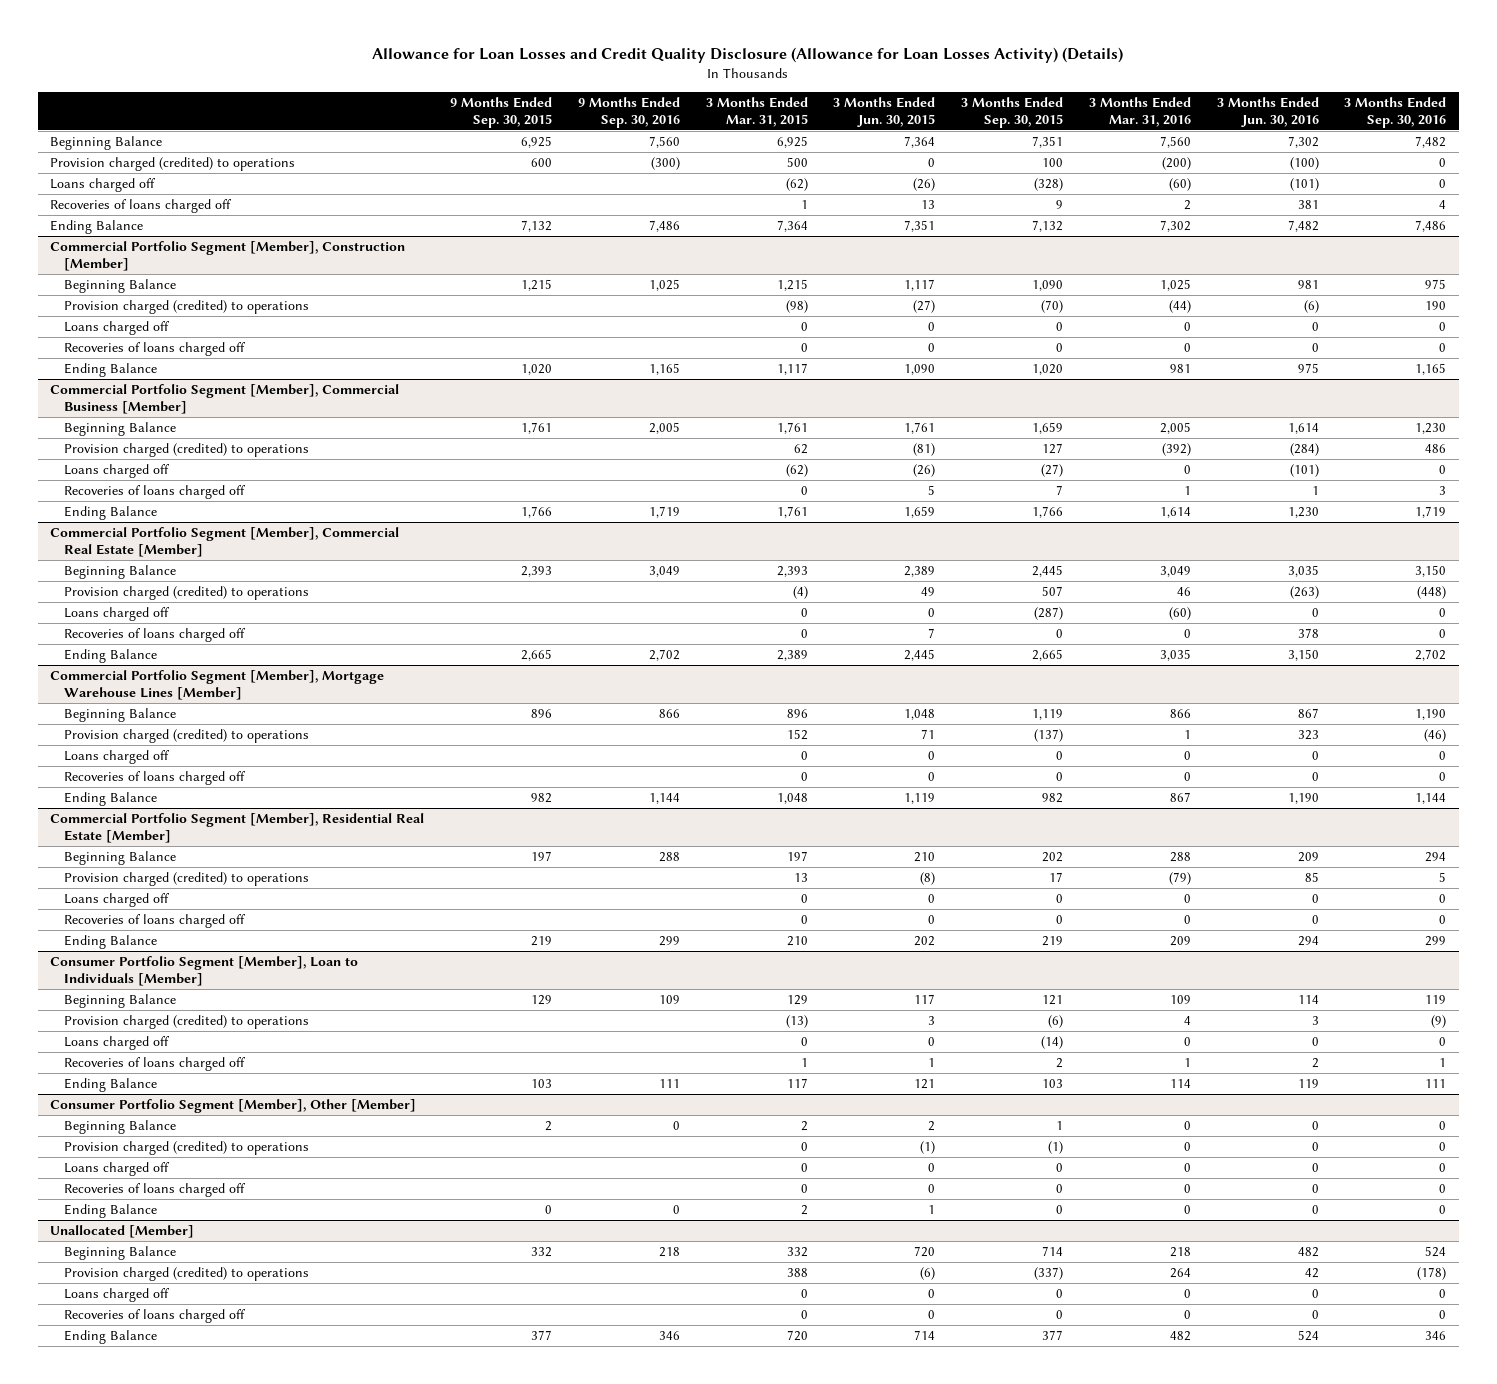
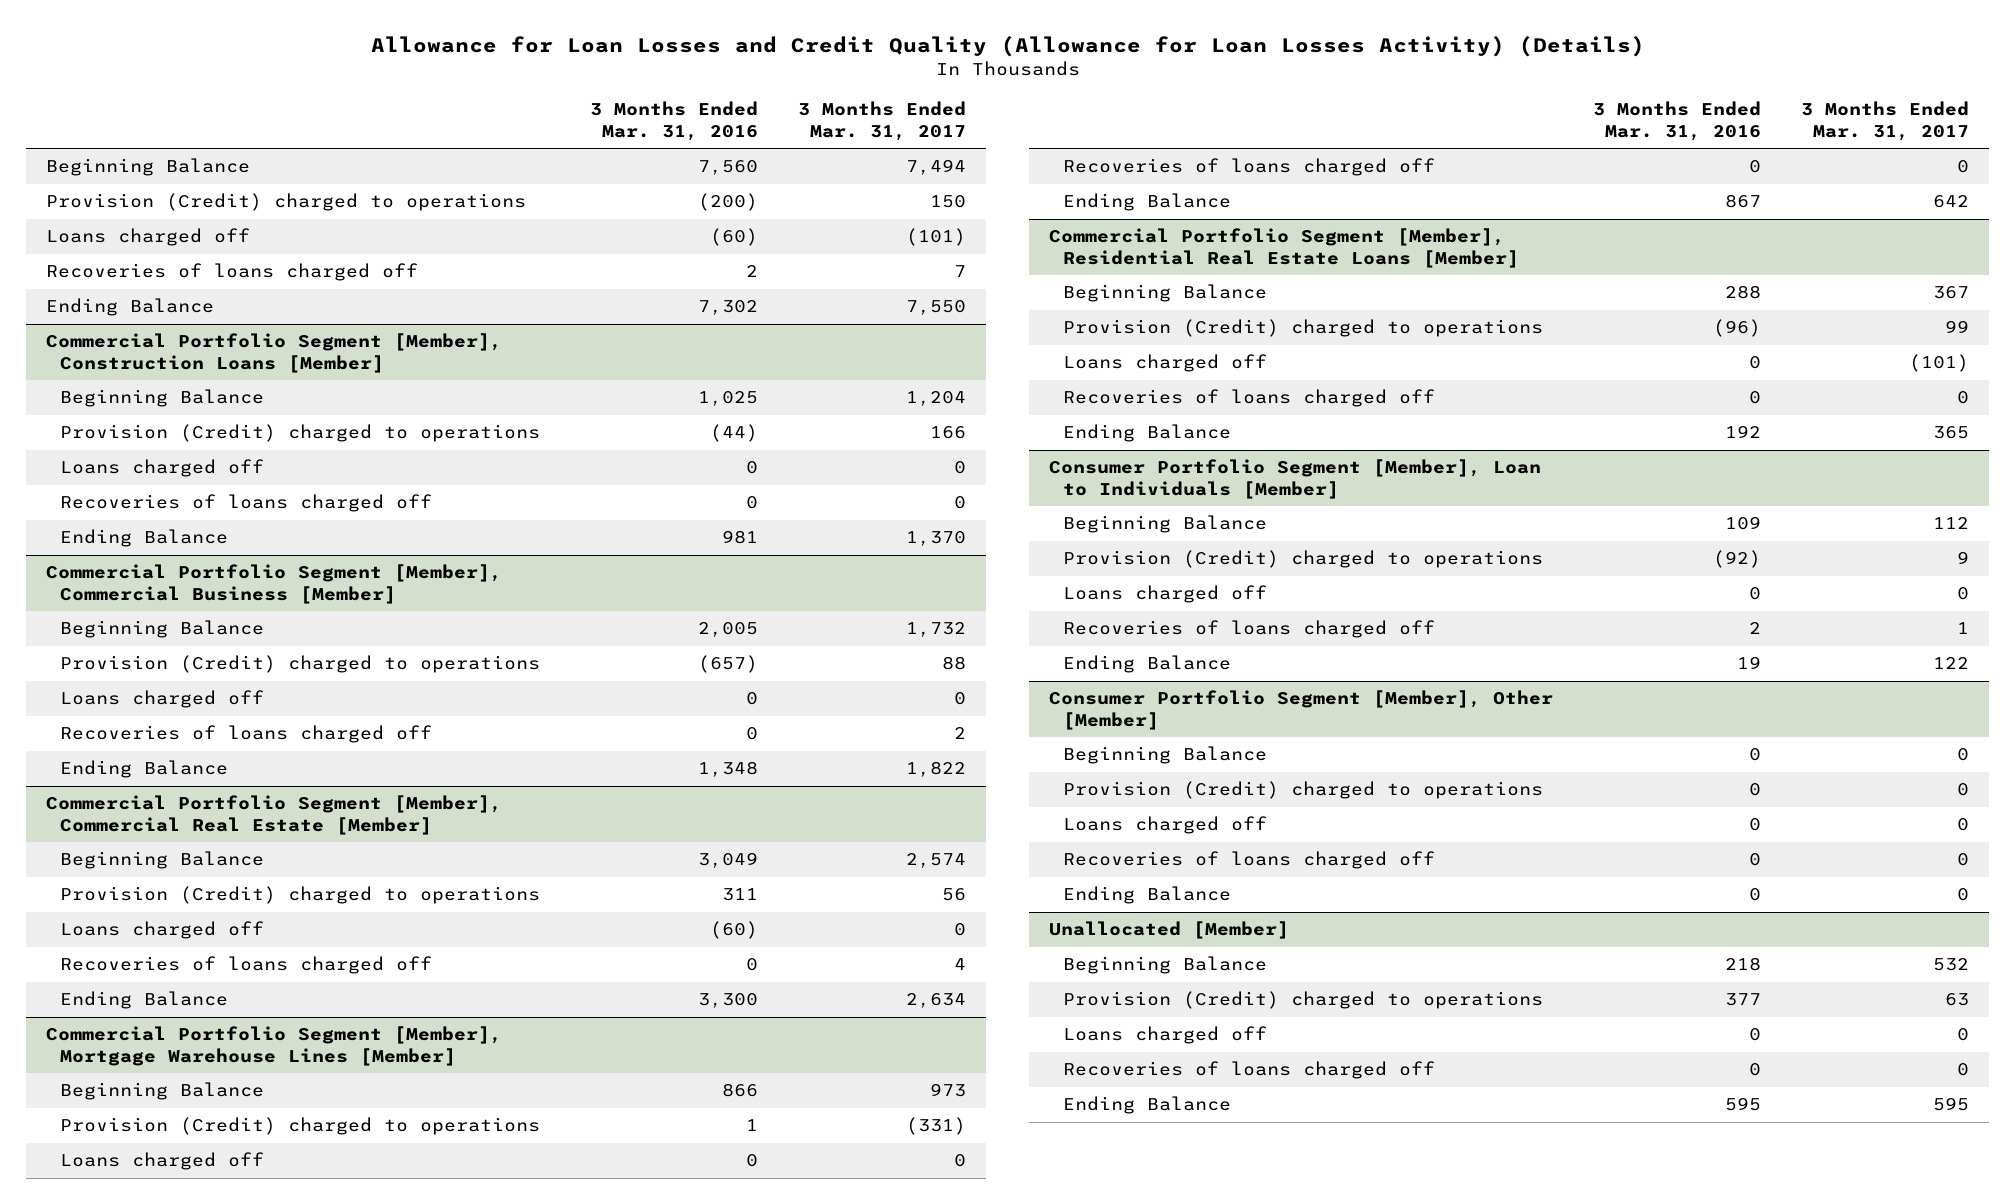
- Allowance for Loan Losses and Credit Quality Disclosure (Allowance for Loan Losses Activity) (Details)
+ Allowance for Loan Losses and Credit Quality (Allowance for Loan Losses Activity) (Details)
- | 9 Months Ended Sep. 30, 2015 | 9 Months Ended Sep. 30, 2016 | 3 Months Ended Mar. 31, 2015 | 3 Months Ended Jun. 30, 2015 | 3 Months Ended Sep. 30, 2015 | 3 Months Ended Mar. 31, 2016 | 3 Months Ended Jun. 30, 2016 | 3 Months Ended Sep. 30, 2016
+ | 3 Months Ended Mar. 31, 2016 | 3 Months Ended Mar. 31, 2017
- Provision charged (credited) to operations | 600 | (300) | 500 | 0 | 100 | (200) | (100) | 0
+ Provision (Credit) charged to operations | (200) | 150
- Commercial Portfolio Segment [Member], Construction [Member]
+ Commercial Portfolio Segment [Member], Construction Loans [Member]
- Provision charged (credited) to operations | | | (98) | (27) | (70) | (44) | (6) | 190
+ Provision (Credit) charged to operations | (44) | 166
@ Commercial Portfolio Segment [Member], Commercial Business [Member]
- Provision charged (credited) to operations | | | 62 | (81) | 127 | (392) | (284) | 486
+ Provision (Credit) charged to operations | (657) | 88
- Recoveries of loans charged off | | | 0 | 5 | 7 | 1 | 1 | 3
- Ending Balance | 1,766 | 1,719 | 1,761 | 1,659 | 1,766 | 1,614 | 1,230 | 1,719
+ Recoveries of loans charged off | 0 | 2
+ Ending Balance | 1,348 | 1,822
@ Commercial Portfolio Segment [Member], Commercial Real Estate [Member]
- Provision charged (credited) to operations | | | (4) | 49 | 507 | 46 | (263) | (448)
+ Provision (Credit) charged to operations | 311 | 56
- Ending Balance | 2,665 | 2,702 | 2,389 | 2,445 | 2,665 | 3,035 | 3,150 | 2,702
+ Ending Balance | 3,300 | 2,634
@ Commercial Portfolio Segment [Member], Mortgage Warehouse Lines [Member]
- Provision charged (credited) to operations | | | 152 | 71 | (137) | 1 | 323 | (46)
+ Provision (Credit) charged to operations | 1 | (331)
- Commercial Portfolio Segment [Member], Residential Real Estate [Member]
+ Commercial Portfolio Segment [Member], Residential Real Estate Loans [Member]
- Provision charged (credited) to operations | | | 13 | (8) | 17 | (79) | 85 | 5
+ Provision (Credit) charged to operations | (96) | 99
- Ending Balance | 219 | 299 | 210 | 202 | 219 | 209 | 294 | 299
+ Ending Balance | 192 | 365
@ Consumer Portfolio Segment [Member], Loan to Individuals [Member]
- Provision charged (credited) to operations | | | (13) | 3 | (6) | 4 | 3 | (9)
+ Provision (Credit) charged to operations | (92) | 9
- Recoveries of loans charged off | | | 1 | 1 | 2 | 1 | 2 | 1
- Ending Balance | 103 | 111 | 117 | 121 | 103 | 114 | 119 | 111
+ Recoveries of loans charged off | 2 | 1
+ Ending Balance | 19 | 122
@ Consumer Portfolio Segment [Member], Other [Member]
- Provision charged (credited) to operations | | | 0 | (1) | (1) | 0 | 0 | 0
+ Provision (Credit) charged to operations | 0 | 0
@ Unallocated [Member]
- Provision charged (credited) to operations | | | 388 | (6) | (337) | 264 | 42 | (178)
+ Provision (Credit) charged to operations | 377 | 63
- Ending Balance | 377 | 346 | 720 | 714 | 377 | 482 | 524 | 346
+ Ending Balance | 595 | 595

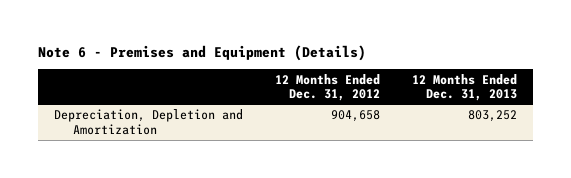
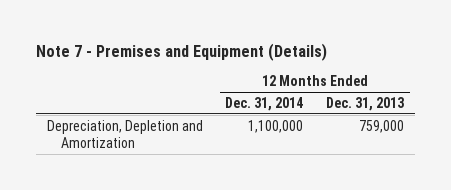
- Note 6 - Premises and Equipment (Details)
+ Note 7 - Premises and Equipment (Details)
- | 12 Months Ended Dec. 31, 2012 | 12 Months Ended Dec. 31, 2013
+ | 12 Months Ended Dec. 31, 2014 | 12 Months Ended Dec. 31, 2013
- Depreciation, Depletion and Amortization | 904,658 | 803,252
+ Depreciation, Depletion and Amortization | 1,100,000 | 759,000

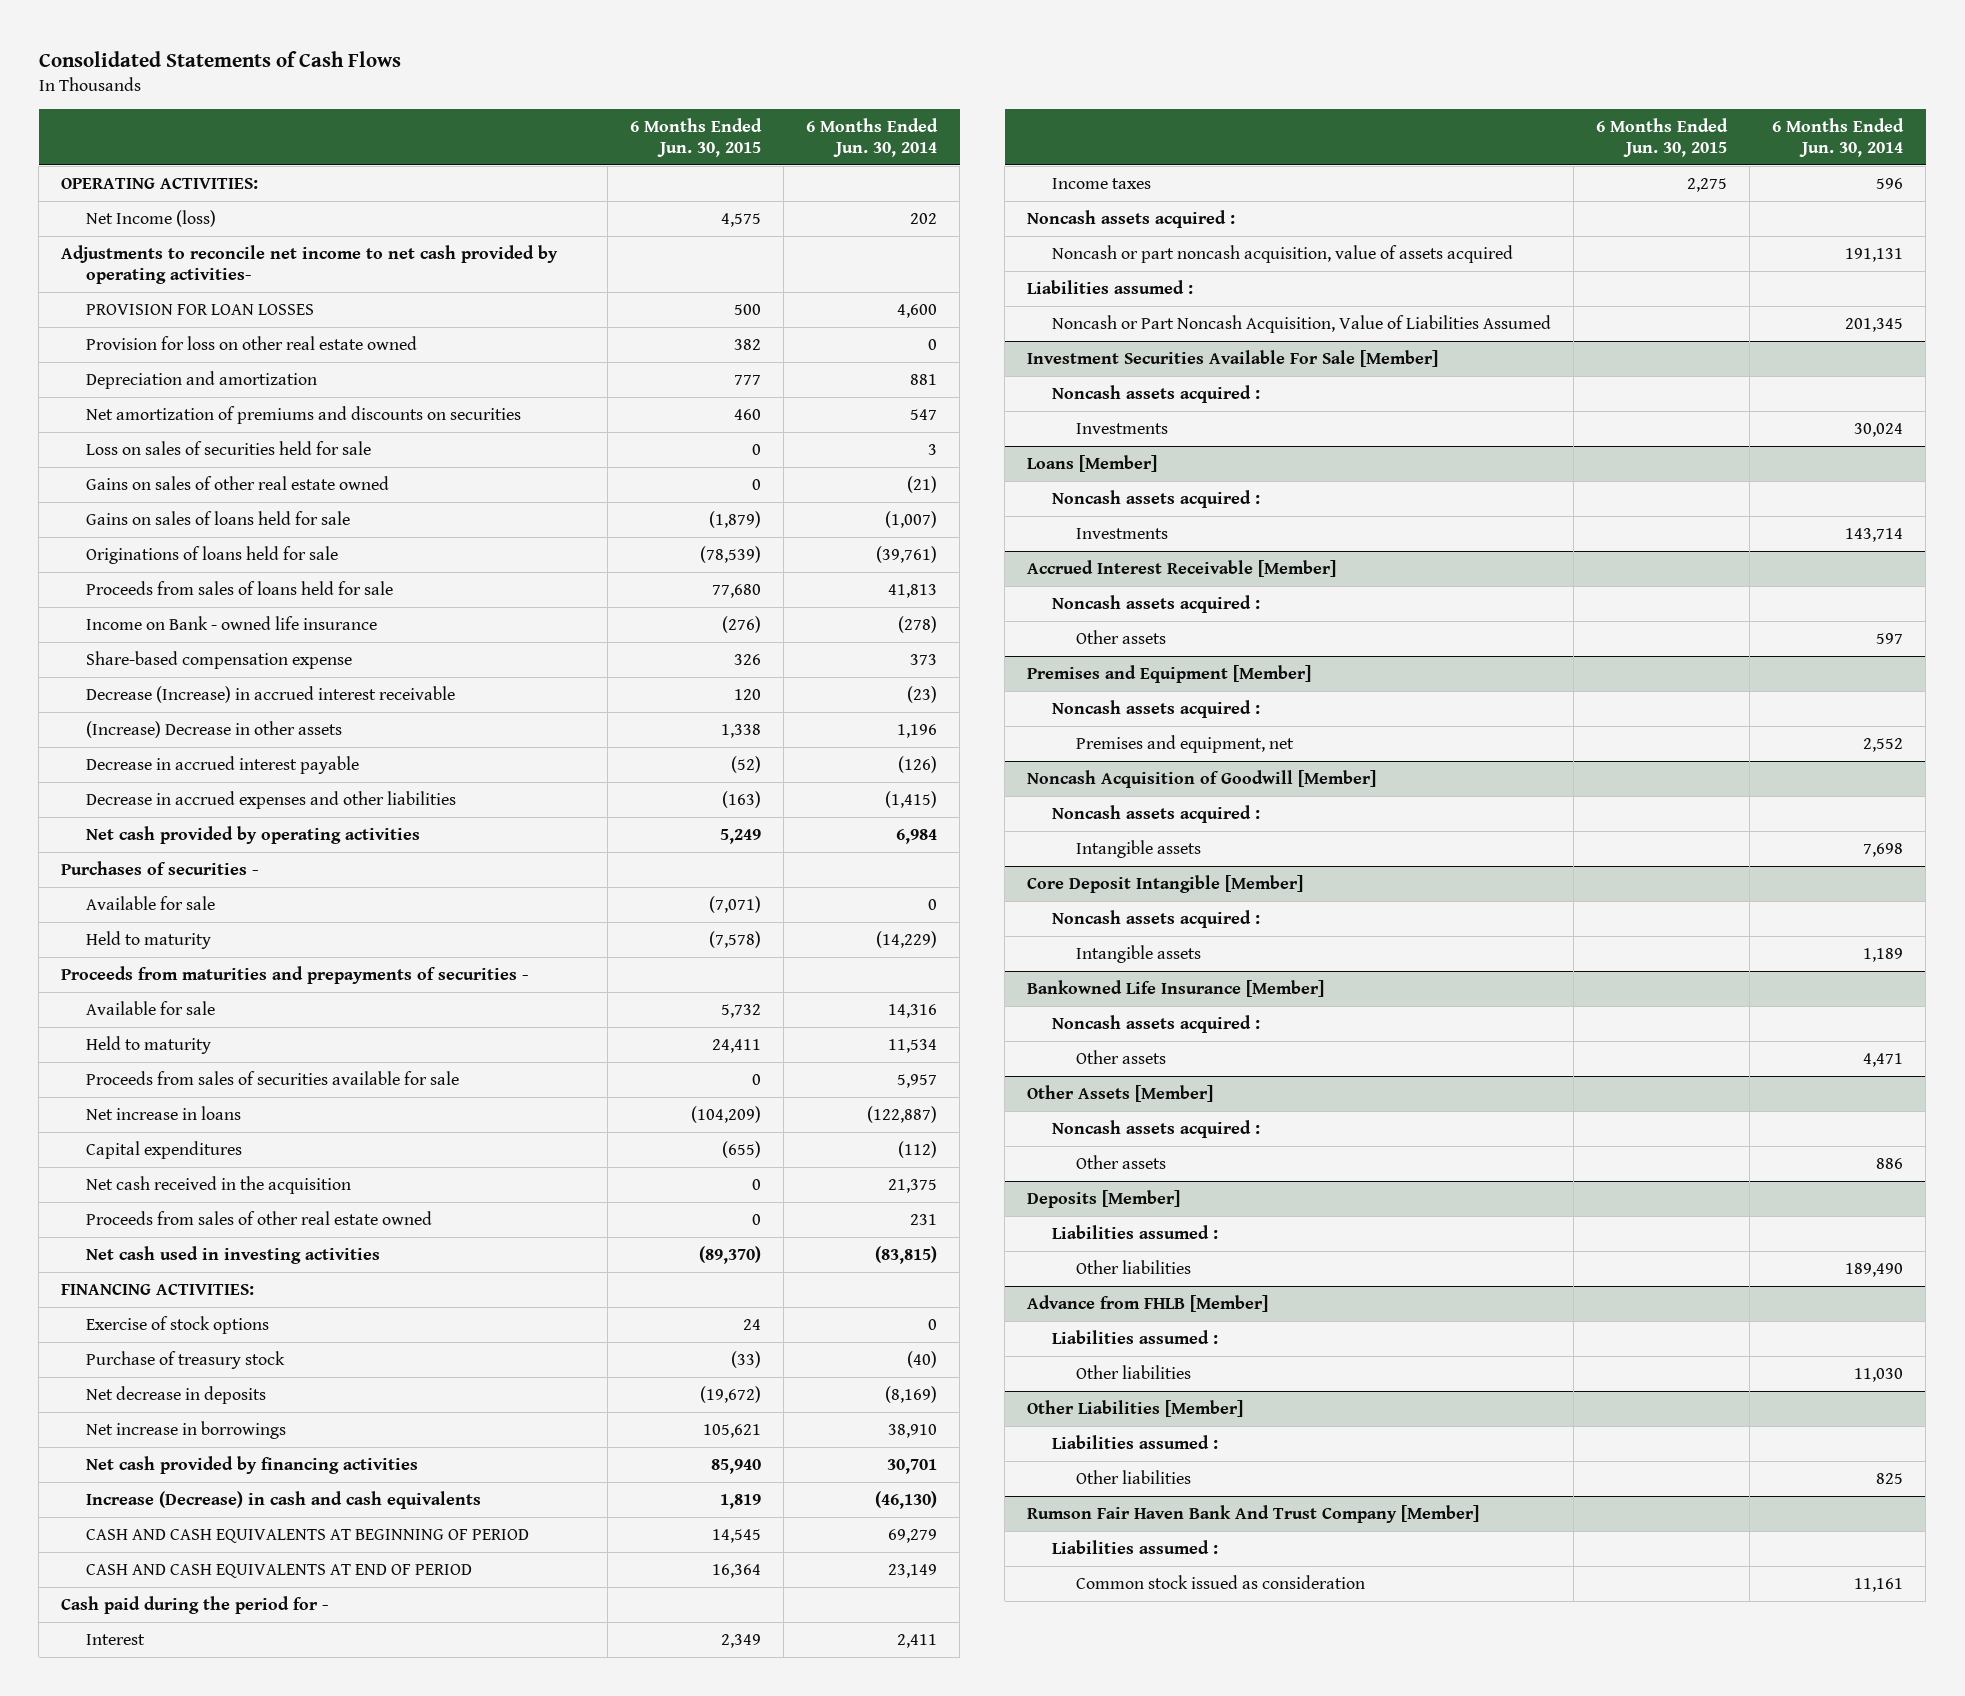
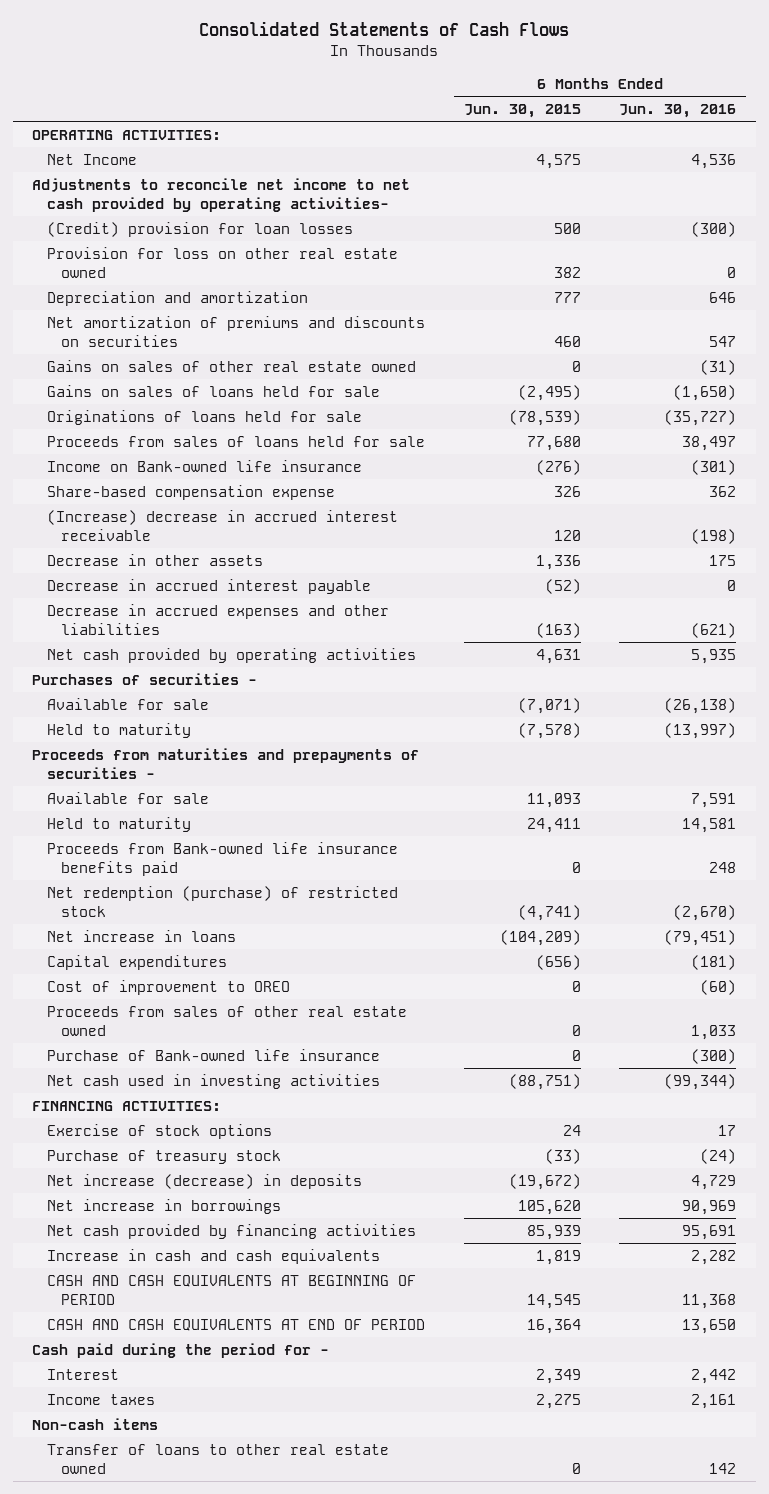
- | 6 Months Ended Jun. 30, 2015 | 6 Months Ended Jun. 30, 2014
+ | 6 Months Ended Jun. 30, 2015 | 6 Months Ended Jun. 30, 2016
- Net Income (loss) | 4,575 | 202
+ Net Income | 4,575 | 4,536
- PROVISION FOR LOAN LOSSES | 500 | 4,600
+ (Credit) provision for loan losses | 500 | (300)
- Loss on sales of securities held for sale | 0 | 3
- Gains on sales of loans held for sale | (1,879) | (1,007)
+ Gains on sales of loans held for sale | (2,495) | (1,650)
- Income on Bank - owned life insurance | (276) | (278)
+ Income on Bank-owned life insurance | (276) | (301)
- Decrease (Increase) in accrued interest receivable | 120 | (23)
- (Increase) Decrease in other assets | 1,338 | 1,196
+ (Increase) decrease in accrued interest receivable | 120 | (198)
+ Decrease in other assets | 1,336 | 175
- Net cash provided by operating activities | 5,249 | 6,984
+ Net cash provided by operating activities | 4,631 | 5,935
- Available for sale | 5,732 | 14,316
+ Available for sale | 11,093 | 7,591
- Proceeds from sales of securities available for sale | 0 | 5,957
+ Proceeds from Bank-owned life insurance benefits paid | 0 | 248
+ Net redemption (purchase) of restricted stock | (4,741) | (2,670)
- Capital expenditures | (655) | (112)
- Net cash received in the acquisition | 0 | 21,375
+ Capital expenditures | (656) | (181)
+ Cost of improvement to OREO | 0 | (60)
- Net cash used in investing activities | (89,370) | (83,815)
+ Purchase of Bank-owned life insurance | 0 | (300)
+ Net cash used in investing activities | (88,751) | (99,344)
- Net decrease in deposits | (19,672) | (8,169)
- Net increase in borrowings | 105,621 | 38,910
- Net cash provided by financing activities | 85,940 | 30,701
- Increase (Decrease) in cash and cash equivalents | 1,819 | (46,130)
+ Net increase (decrease) in deposits | (19,672) | 4,729
+ Net increase in borrowings | 105,620 | 90,969
+ Net cash provided by financing activities | 85,939 | 95,691
+ Increase in cash and cash equivalents | 1,819 | 2,282
- Noncash assets acquired :
- Noncash or part noncash acquisition, value of assets acquired | | 191,131
- Liabilities assumed :
- Noncash or Part Noncash Acquisition, Value of Liabilities Assumed | | 201,345
- Investment Securities Available For Sale [Member]
- Noncash assets acquired :
- Investments | | 30,024
- Loans [Member]
- Noncash assets acquired :
- Investments | | 143,714
- Accrued Interest Receivable [Member]
- Noncash assets acquired :
- Other assets | | 597
- Premises and Equipment [Member]
- Noncash assets acquired :
- Premises and equipment, net | | 2,552
- Noncash Acquisition of Goodwill [Member]
- Noncash assets acquired :
- Intangible assets | | 7,698
- Core Deposit Intangible [Member]
- Noncash assets acquired :
- Intangible assets | | 1,189
- Bankowned Life Insurance [Member]
- Noncash assets acquired :
- Other assets | | 4,471
- Other Assets [Member]
- Noncash assets acquired :
- Other assets | | 886
- Deposits [Member]
- Liabilities assumed :
- Other liabilities | | 189,490
- Advance from FHLB [Member]
- Liabilities assumed :
- Other liabilities | | 11,030
- Other Liabilities [Member]
- Liabilities assumed :
- Other liabilities | | 825
- Rumson Fair Haven Bank And Trust Company [Member]
- Liabilities assumed :
- Common stock issued as consideration | | 11,161
+ Non-cash items
+ Transfer of loans to other real estate owned | 0 | 142

